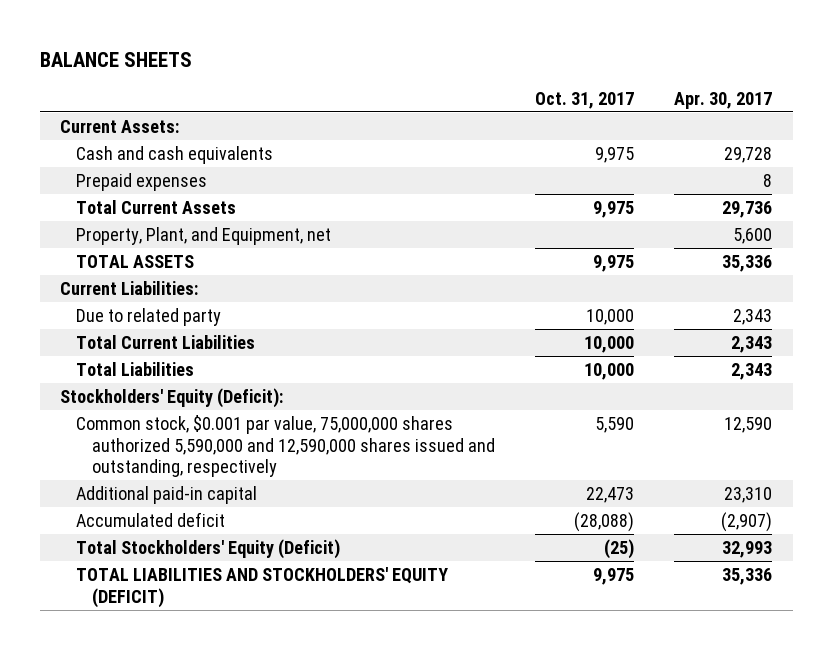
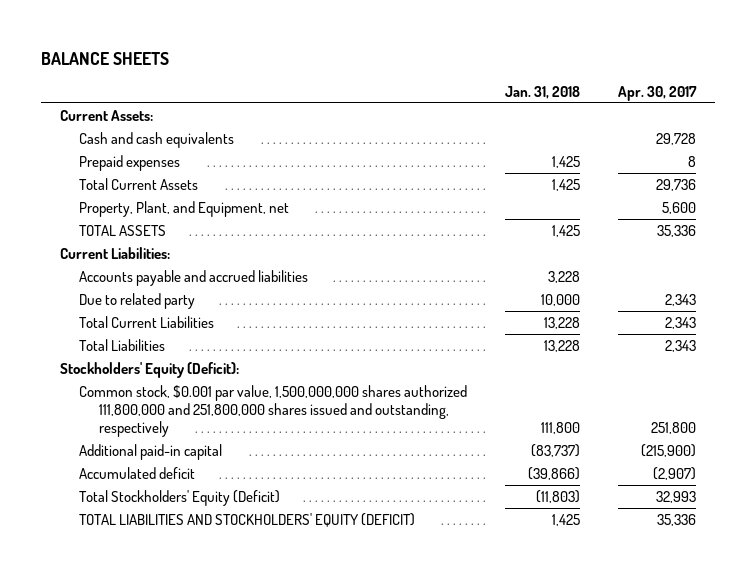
- | Oct. 31, 2017 | Apr. 30, 2017
+ | Jan. 31, 2018 | Apr. 30, 2017
+ Accounts payable and accrued liabilities | 3,228 |
- Common stock, $0.001 par value, 75,000,000 shares authorized 5,590,000 and 12,590,000 shares issued and outstanding, respectively | 5,590 | 12,590
- Additional paid-in capital | 22,473 | 23,310
+ Common stock, $0.001 par value, 1,500,000,000 shares authorized 111,800,000 and 251,800,000 shares issued and outstanding, respectively | 111,800 | 251,800
+ Additional paid-in capital | (83,737) | (215,900)

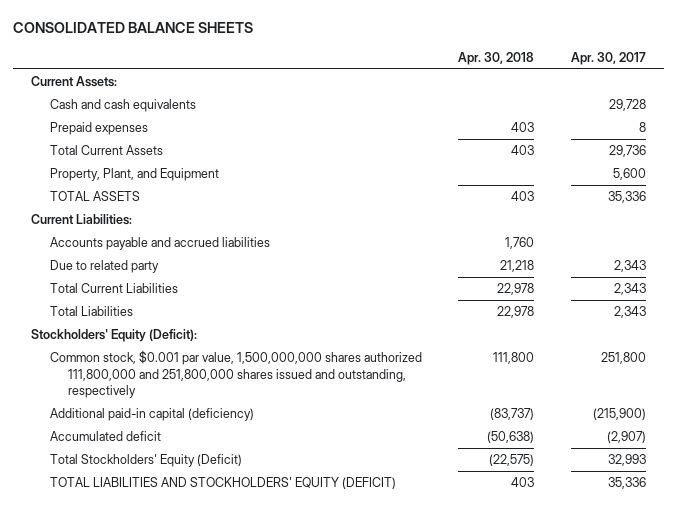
- BALANCE SHEETS
+ CONSOLIDATED BALANCE SHEETS
- | Jan. 31, 2018 | Apr. 30, 2017
+ | Apr. 30, 2018 | Apr. 30, 2017
- Property, Plant, and Equipment, net | | 5,600
+ Property, Plant, and Equipment | | 5,600
- Additional paid-in capital | (83,737) | (215,900)
+ Additional paid-in capital (deficiency) | (83,737) | (215,900)

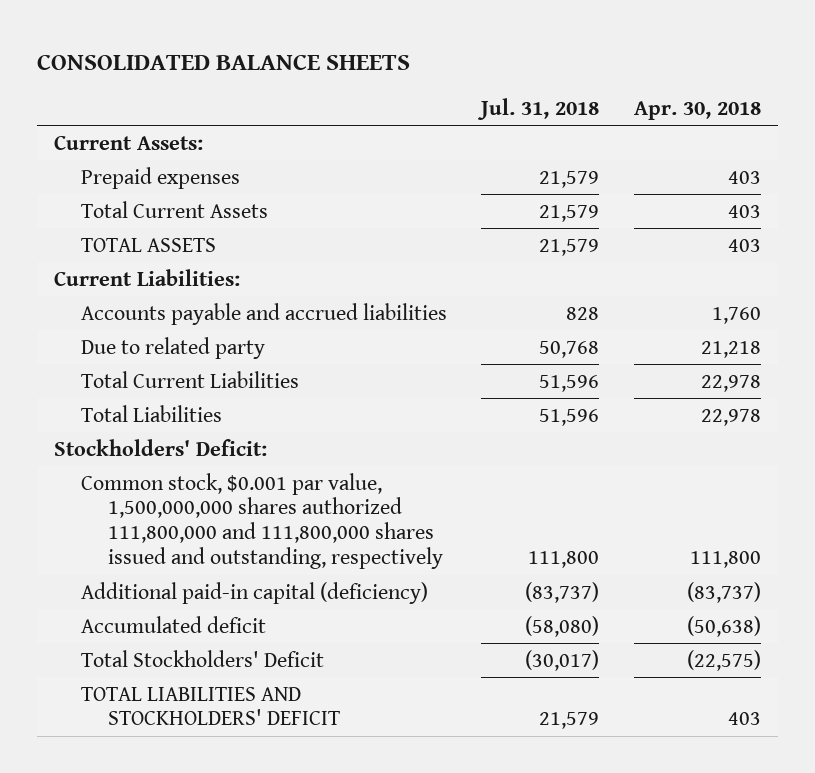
- | Apr. 30, 2018 | Apr. 30, 2017
+ | Jul. 31, 2018 | Apr. 30, 2018
- Cash and cash equivalents | | 29,728
- Property, Plant, and Equipment | | 5,600
- Stockholders' Equity (Deficit):
- Common stock, $0.001 par value, 1,500,000,000 shares authorized 111,800,000 and 251,800,000 shares issued and outstanding, respectively | 111,800 | 251,800
+ Stockholders' Deficit:
+ Common stock, $0.001 par value, 1,500,000,000 shares authorized 111,800,000 and 111,800,000 shares issued and outstanding, respectively | 111,800 | 111,800
- Total Stockholders' Equity (Deficit) | (22,575) | 32,993
- TOTAL LIABILITIES AND STOCKHOLDERS' EQUITY (DEFICIT) | 403 | 35,336
+ Total Stockholders' Deficit | (30,017) | (22,575)
+ TOTAL LIABILITIES AND STOCKHOLDERS' DEFICIT | 21,579 | 403

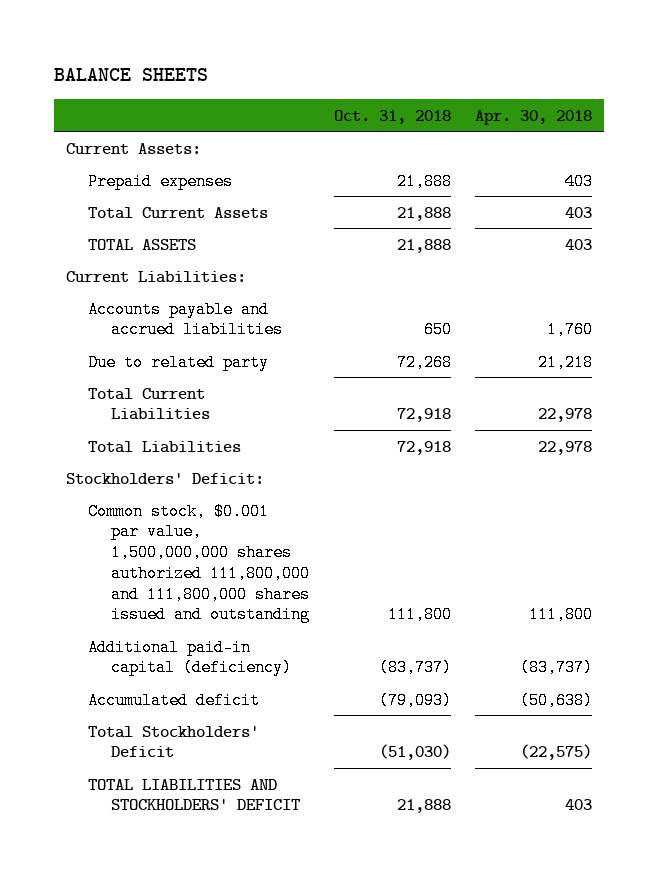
- CONSOLIDATED BALANCE SHEETS
+ BALANCE SHEETS
- | Jul. 31, 2018 | Apr. 30, 2018
+ | Oct. 31, 2018 | Apr. 30, 2018
- Common stock, $0.001 par value, 1,500,000,000 shares authorized 111,800,000 and 111,800,000 shares issued and outstanding, respectively | 111,800 | 111,800
+ Common stock, $0.001 par value, 1,500,000,000 shares authorized 111,800,000 and 111,800,000 shares issued and outstanding | 111,800 | 111,800

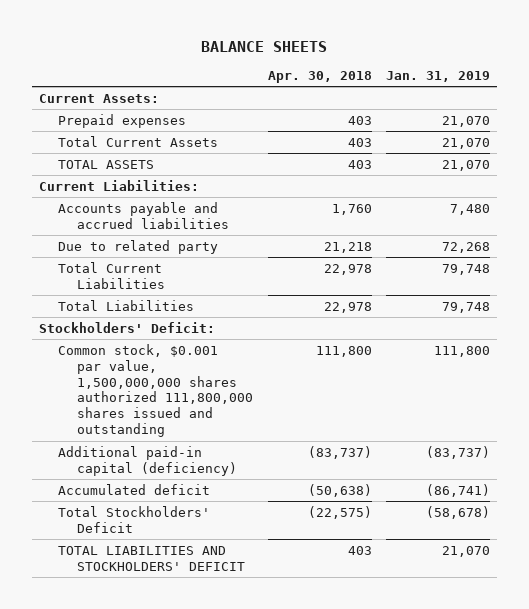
- | Oct. 31, 2018 | Apr. 30, 2018
+ | Apr. 30, 2018 | Jan. 31, 2019
- Common stock, $0.001 par value, 1,500,000,000 shares authorized 111,800,000 and 111,800,000 shares issued and outstanding | 111,800 | 111,800
+ Common stock, $0.001 par value, 1,500,000,000 shares authorized 111,800,000 shares issued and outstanding | 111,800 | 111,800

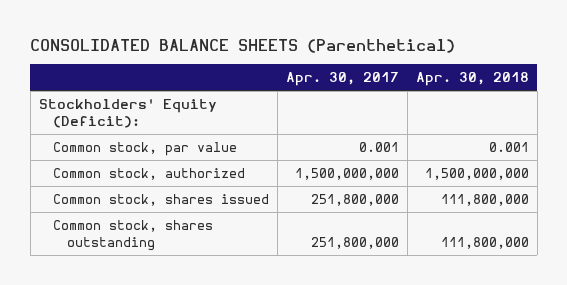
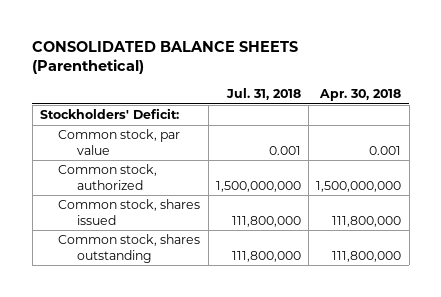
- | Apr. 30, 2017 | Apr. 30, 2018
+ | Jul. 31, 2018 | Apr. 30, 2018
- Stockholders' Equity (Deficit):
+ Stockholders' Deficit:

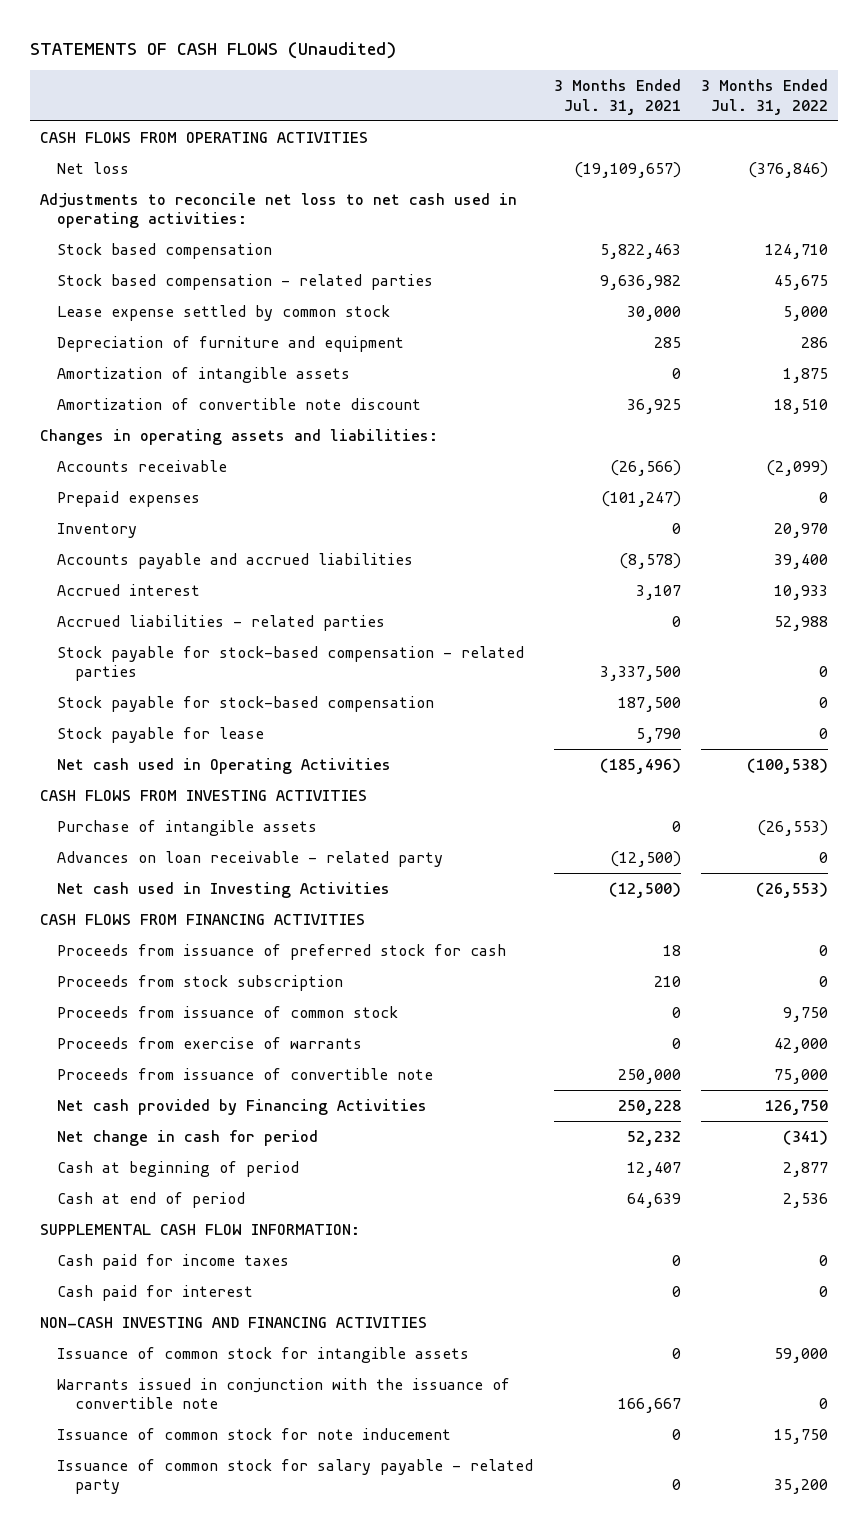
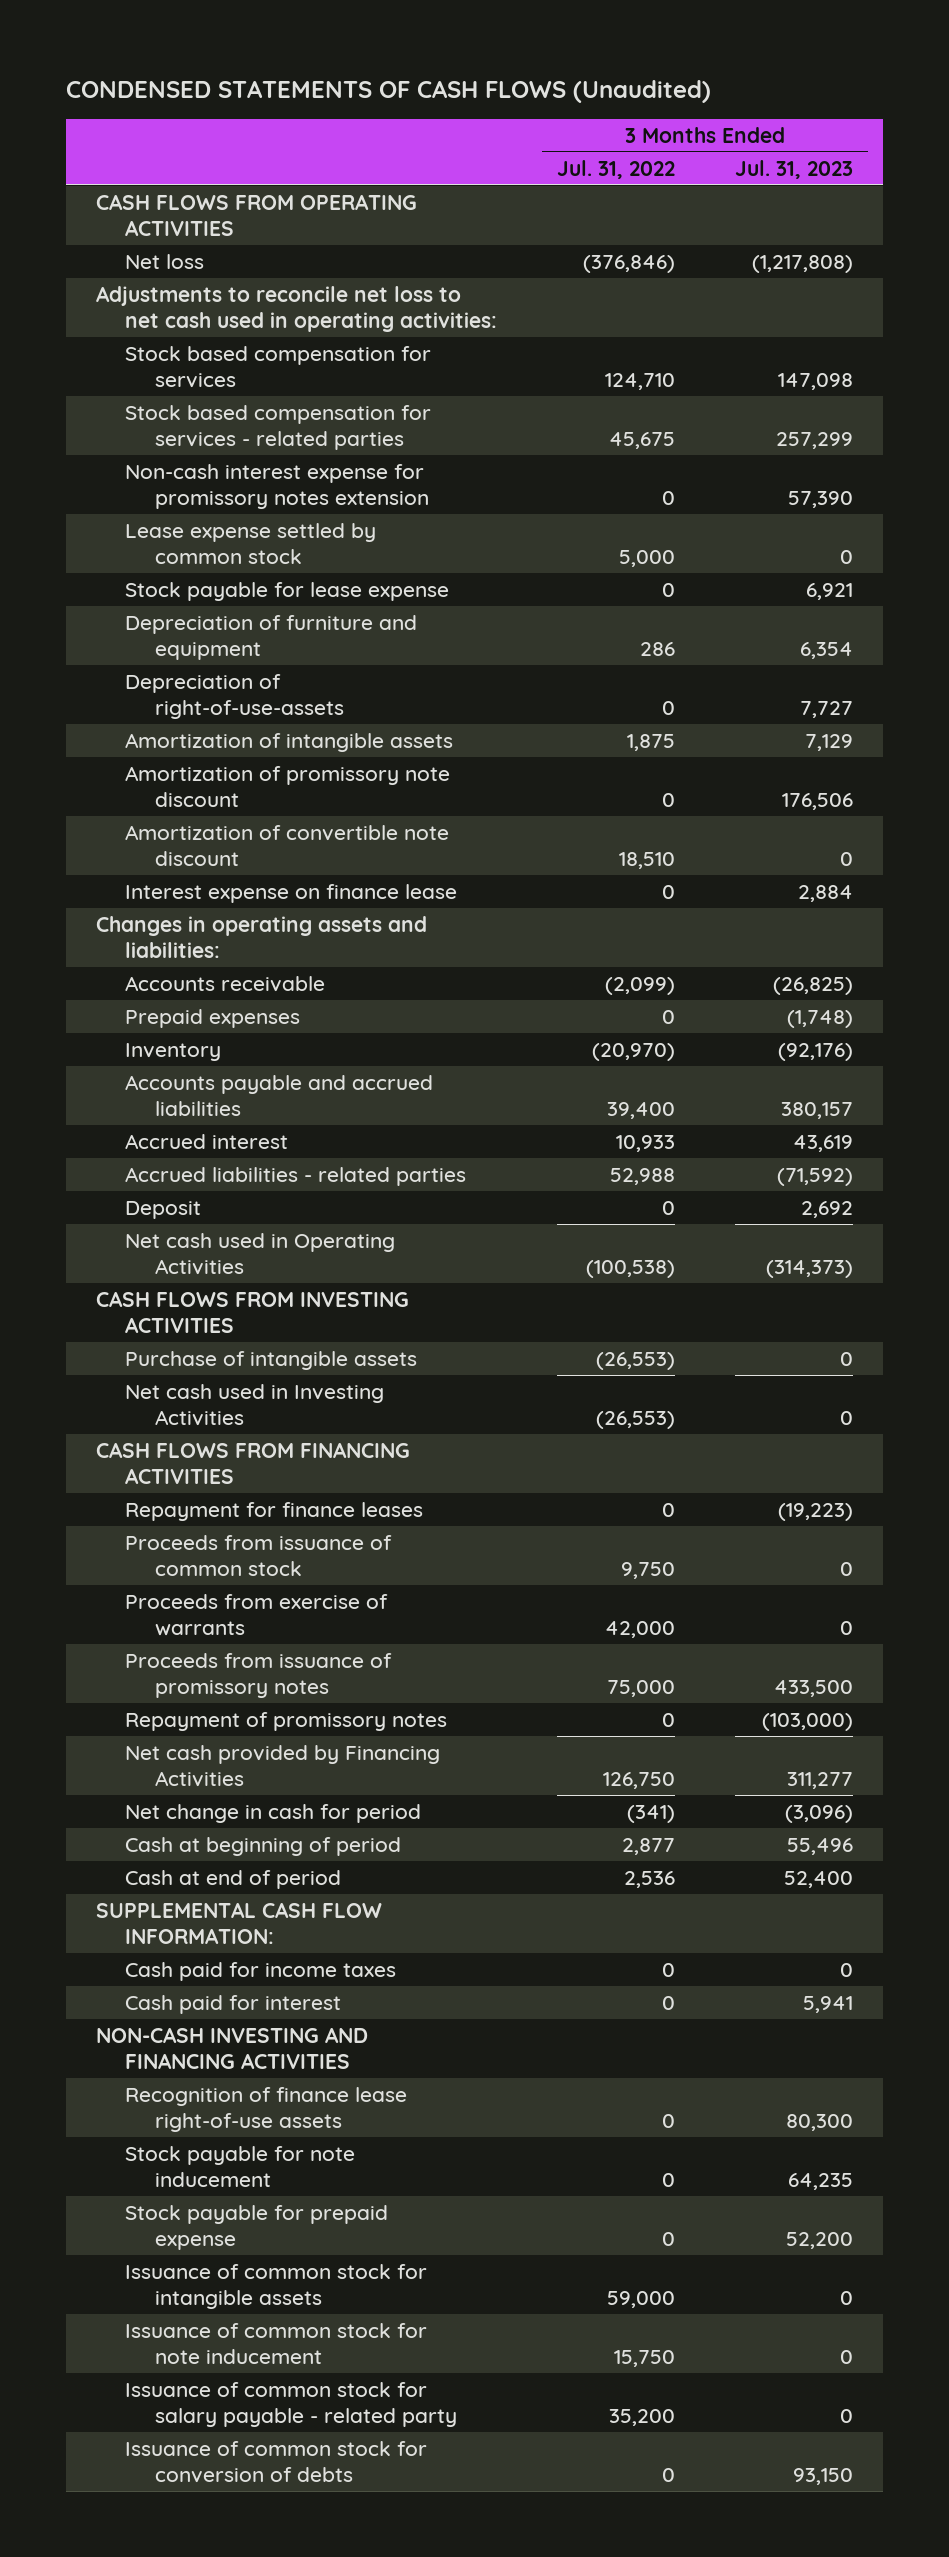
- STATEMENTS OF CASH FLOWS (Unaudited)
+ CONDENSED STATEMENTS OF CASH FLOWS (Unaudited)
- | 3 Months Ended Jul. 31, 2021 | 3 Months Ended Jul. 31, 2022
+ | 3 Months Ended Jul. 31, 2022 | 3 Months Ended Jul. 31, 2023
- Stock based compensation | 5,822,463 | 124,710
- Stock based compensation - related parties | 9,636,982 | 45,675
+ Stock based compensation for services | 124,710 | 147,098
+ Stock based compensation for services - related parties | 45,675 | 257,299
+ Non-cash interest expense for promissory notes extension | 0 | 57,390
+ Stock payable for lease expense | 0 | 6,921
+ Depreciation of right-of-use-assets | 0 | 7,727
+ Amortization of promissory note discount | 0 | 176,506
+ Interest expense on finance lease | 0 | 2,884
- Inventory | 0 | 20,970
+ Inventory | (20,970) | (92,176)
- Stock payable for stock-based compensation - related parties | 3,337,500 | 0
- Stock payable for stock-based compensation | 187,500 | 0
- Stock payable for lease | 5,790 | 0
+ Deposit | 0 | 2,692
- Advances on loan receivable - related party | (12,500) | 0
- Proceeds from issuance of preferred stock for cash | 18 | 0
- Proceeds from stock subscription | 210 | 0
+ Repayment for finance leases | 0 | (19,223)
- Proceeds from issuance of convertible note | 250,000 | 75,000
+ Proceeds from issuance of promissory notes | 75,000 | 433,500
+ Repayment of promissory notes | 0 | (103,000)
+ Recognition of finance lease right-of-use assets | 0 | 80,300
+ Stock payable for note inducement | 0 | 64,235
+ Stock payable for prepaid expense | 0 | 52,200
- Warrants issued in conjunction with the issuance of convertible note | 166,667 | 0
+ Issuance of common stock for conversion of debts | 0 | 93,150

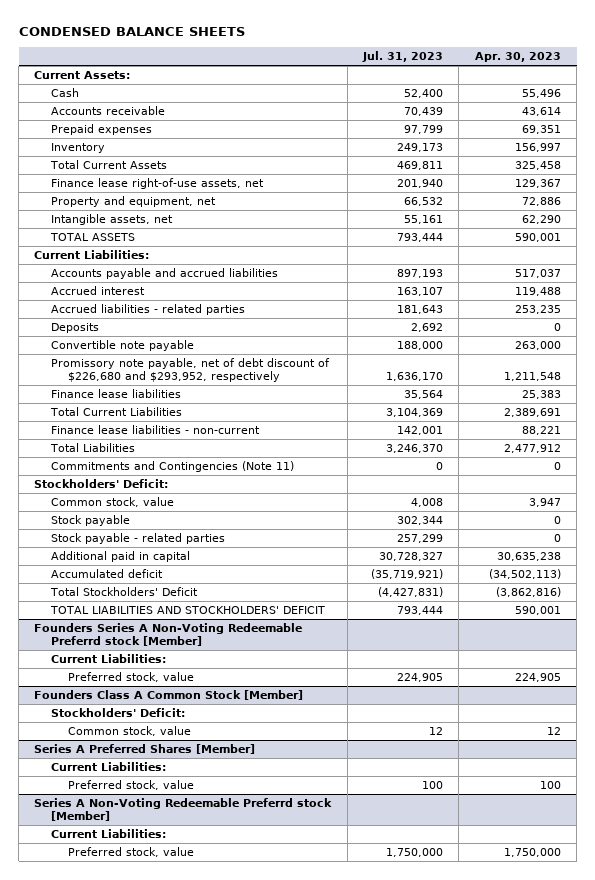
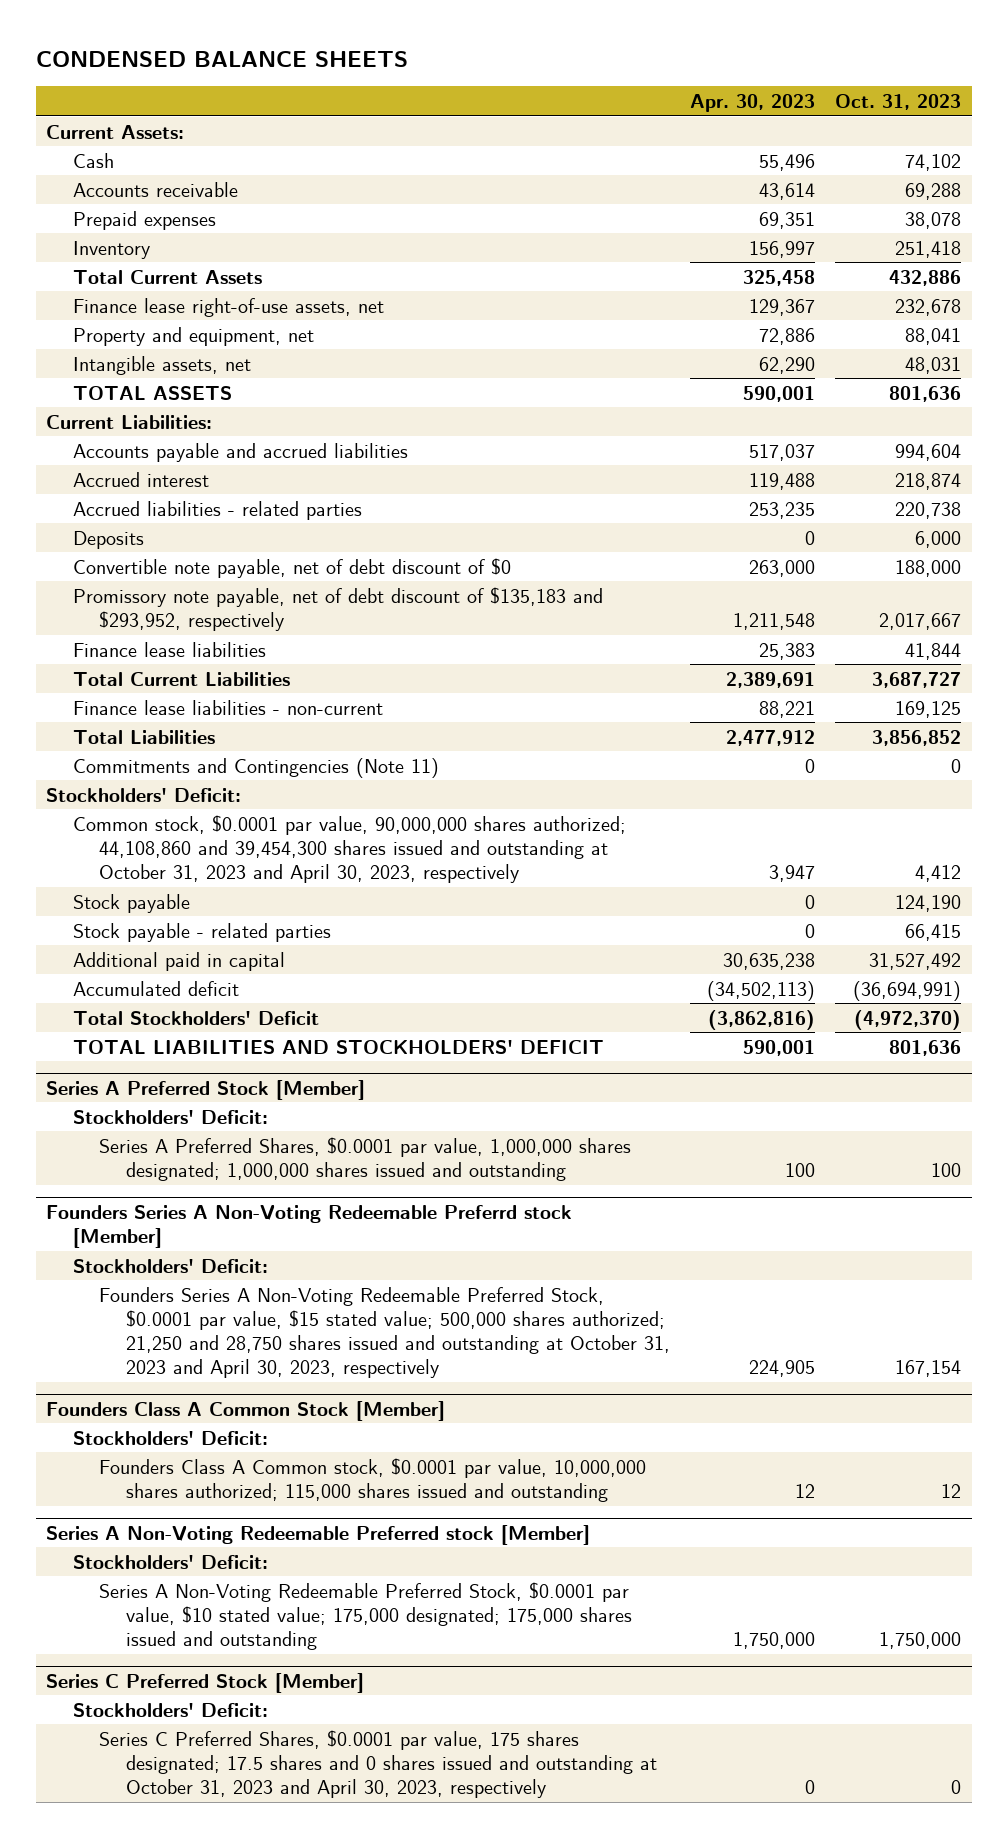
- | Jul. 31, 2023 | Apr. 30, 2023
+ | Apr. 30, 2023 | Oct. 31, 2023
- Convertible note payable | 188,000 | 263,000
- Promissory note payable, net of debt discount of $226,680 and $293,952, respectively | 1,636,170 | 1,211,548
+ Convertible note payable, net of debt discount of $0 | 263,000 | 188,000
+ Promissory note payable, net of debt discount of $135,183 and $293,952, respectively | 1,211,548 | 2,017,667
- Common stock, value | 4,008 | 3,947
+ Common stock, $0.0001 par value, 90,000,000 shares authorized; 44,108,860 and 39,454,300 shares issued and outstanding at October 31, 2023 and April 30, 2023, respectively | 3,947 | 4,412
+ Series A Preferred Stock [Member]
+ Stockholders' Deficit:
+ Series A Preferred Shares, $0.0001 par value, 1,000,000 shares designated; 1,000,000 shares issued and outstanding | 100 | 100
@ Founders Series A Non-Voting Redeemable Preferrd stock [Member]
- Current Liabilities:
- Preferred stock, value | 224,905 | 224,905
+ Stockholders' Deficit:
+ Founders Series A Non-Voting Redeemable Preferred Stock, $0.0001 par value, $15 stated value; 500,000 shares authorized; 21,250 and 28,750 shares issued and outstanding at October 31, 2023 and April 30, 2023, respectively | 224,905 | 167,154
@ Founders Class A Common Stock [Member]
- Common stock, value | 12 | 12
- Series A Preferred Shares [Member]
- Current Liabilities:
- Preferred stock, value | 100 | 100
- Series A Non-Voting Redeemable Preferrd stock [Member]
- Current Liabilities:
- Preferred stock, value | 1,750,000 | 1,750,000
@ Founders Class A Common Stock [Member]
+ Founders Class A Common stock, $0.0001 par value, 10,000,000 shares authorized; 115,000 shares issued and outstanding | 12 | 12
+ Series A Non-Voting Redeemable Preferred stock [Member]
+ Stockholders' Deficit:
+ Series A Non-Voting Redeemable Preferred Stock, $0.0001 par value, $10 stated value; 175,000 designated; 175,000 shares issued and outstanding | 1,750,000 | 1,750,000
+ Series C Preferred Stock [Member]
+ Stockholders' Deficit:
+ Series C Preferred Shares, $0.0001 par value, 175 shares designated; 17.5 shares and 0 shares issued and outstanding at October 31, 2023 and April 30, 2023, respectively | 0 | 0

